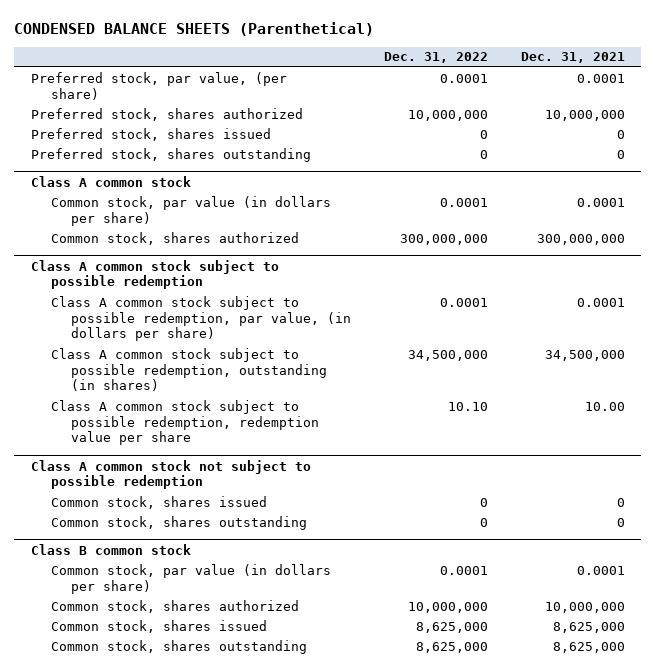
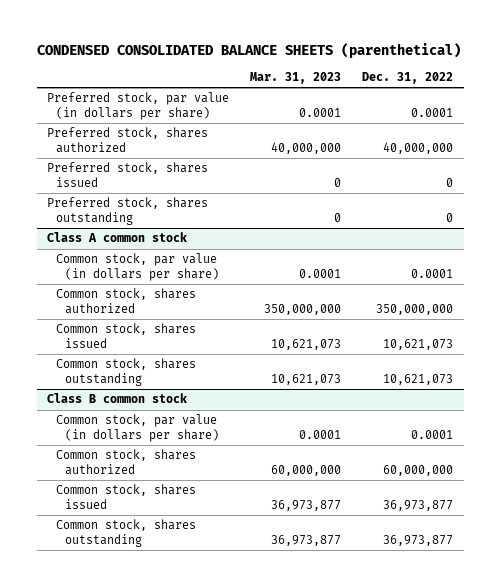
- CONDENSED BALANCE SHEETS (Parenthetical)
+ CONDENSED CONSOLIDATED BALANCE SHEETS (parenthetical)
- | Dec. 31, 2022 | Dec. 31, 2021
+ | Mar. 31, 2023 | Dec. 31, 2022
- Preferred stock, par value, (per share) | 0.0001 | 0.0001
- Preferred stock, shares authorized | 10,000,000 | 10,000,000
+ Preferred stock, par value (in dollars per share) | 0.0001 | 0.0001
+ Preferred stock, shares authorized | 40,000,000 | 40,000,000
@ Class A common stock
- Common stock, shares authorized | 300,000,000 | 300,000,000
- Class A common stock subject to possible redemption
- Class A common stock subject to possible redemption, par value, (in dollars per share) | 0.0001 | 0.0001
- Class A common stock subject to possible redemption, outstanding (in shares) | 34,500,000 | 34,500,000
- Class A common stock subject to possible redemption, redemption value per share | 10.10 | 10.00
- Class A common stock not subject to possible redemption
- Common stock, shares issued | 0 | 0
- Common stock, shares outstanding | 0 | 0
@ Class A common stock
+ Common stock, shares authorized | 350,000,000 | 350,000,000
+ Common stock, shares issued | 10,621,073 | 10,621,073
+ Common stock, shares outstanding | 10,621,073 | 10,621,073
@ Class B common stock
- Common stock, shares authorized | 10,000,000 | 10,000,000
- Common stock, shares issued | 8,625,000 | 8,625,000
- Common stock, shares outstanding | 8,625,000 | 8,625,000
+ Common stock, shares authorized | 60,000,000 | 60,000,000
+ Common stock, shares issued | 36,973,877 | 36,973,877
+ Common stock, shares outstanding | 36,973,877 | 36,973,877

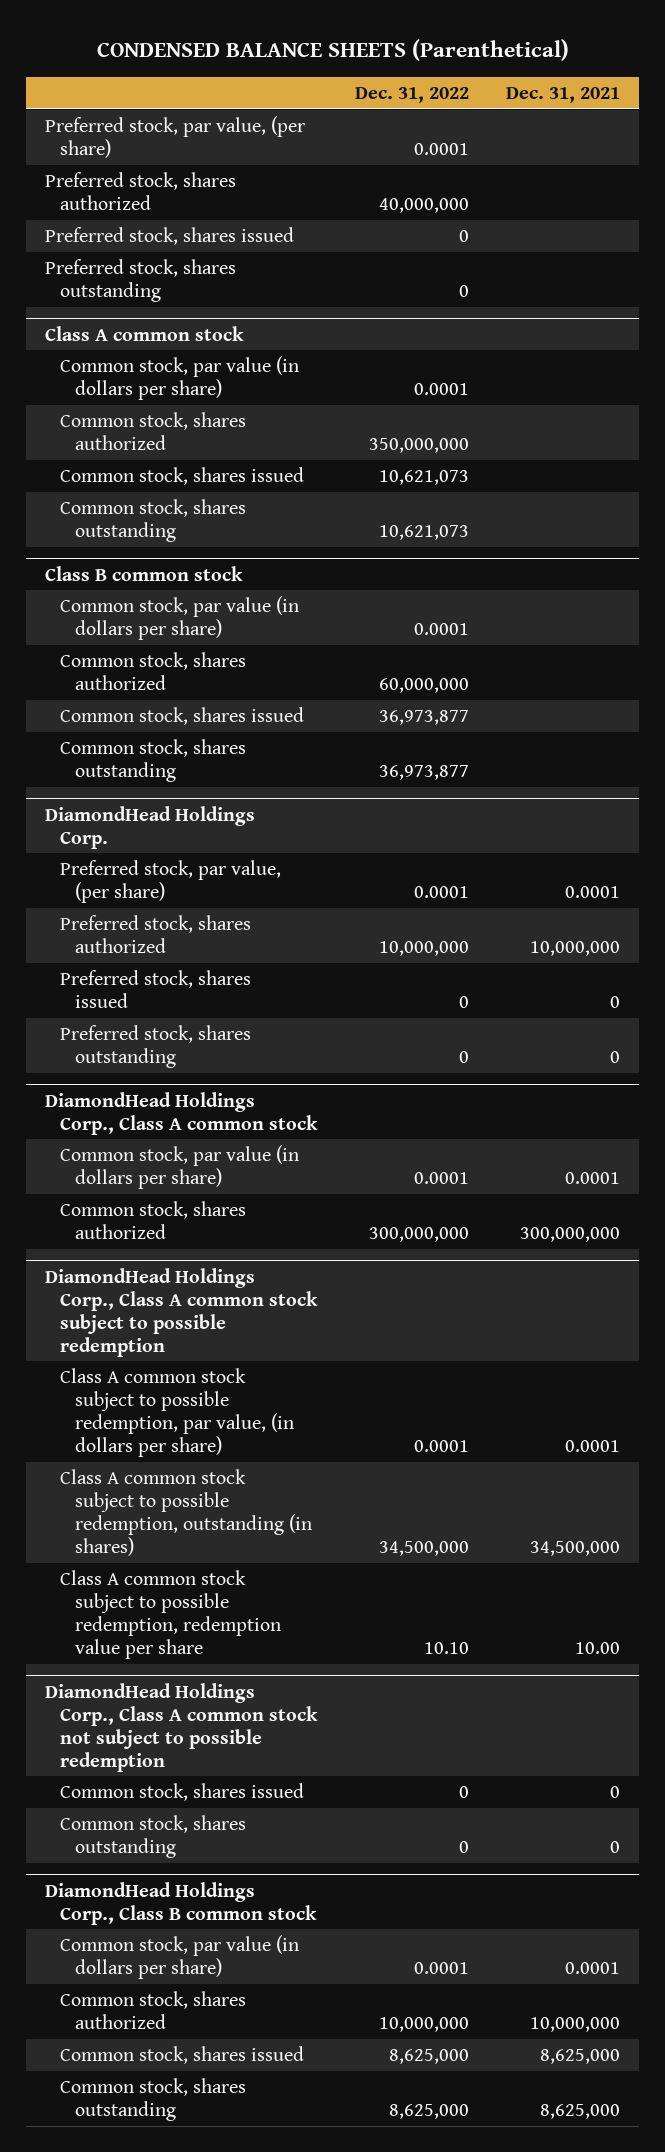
- CONDENSED CONSOLIDATED BALANCE SHEETS (parenthetical)
+ CONDENSED BALANCE SHEETS (Parenthetical)
- | Mar. 31, 2023 | Dec. 31, 2022
+ | Dec. 31, 2022 | Dec. 31, 2021
- Preferred stock, par value (in dollars per share) | 0.0001 | 0.0001
+ Preferred stock, par value, (per share) | 0.0001 |
+ DiamondHead Holdings Corp.
+ Preferred stock, par value, (per share) | 0.0001 | 0.0001
+ Preferred stock, shares authorized | 10,000,000 | 10,000,000
+ Preferred stock, shares issued | 0 | 0
+ Preferred stock, shares outstanding | 0 | 0
+ DiamondHead Holdings Corp., Class A common stock
+ Common stock, par value (in dollars per share) | 0.0001 | 0.0001
+ Common stock, shares authorized | 300,000,000 | 300,000,000
+ DiamondHead Holdings Corp., Class A common stock subject to possible redemption
+ Class A common stock subject to possible redemption, par value, (in dollars per share) | 0.0001 | 0.0001
+ Class A common stock subject to possible redemption, outstanding (in shares) | 34,500,000 | 34,500,000
+ Class A common stock subject to possible redemption, redemption value per share | 10.10 | 10.00
+ DiamondHead Holdings Corp., Class A common stock not subject to possible redemption
+ Common stock, shares issued | 0 | 0
+ Common stock, shares outstanding | 0 | 0
+ DiamondHead Holdings Corp., Class B common stock
+ Common stock, par value (in dollars per share) | 0.0001 | 0.0001
+ Common stock, shares authorized | 10,000,000 | 10,000,000
+ Common stock, shares issued | 8,625,000 | 8,625,000
+ Common stock, shares outstanding | 8,625,000 | 8,625,000

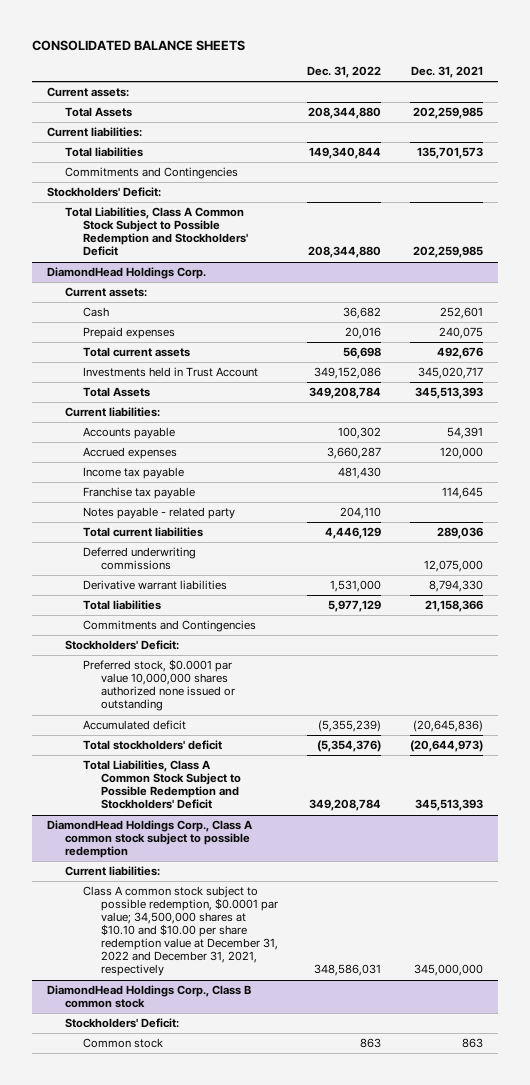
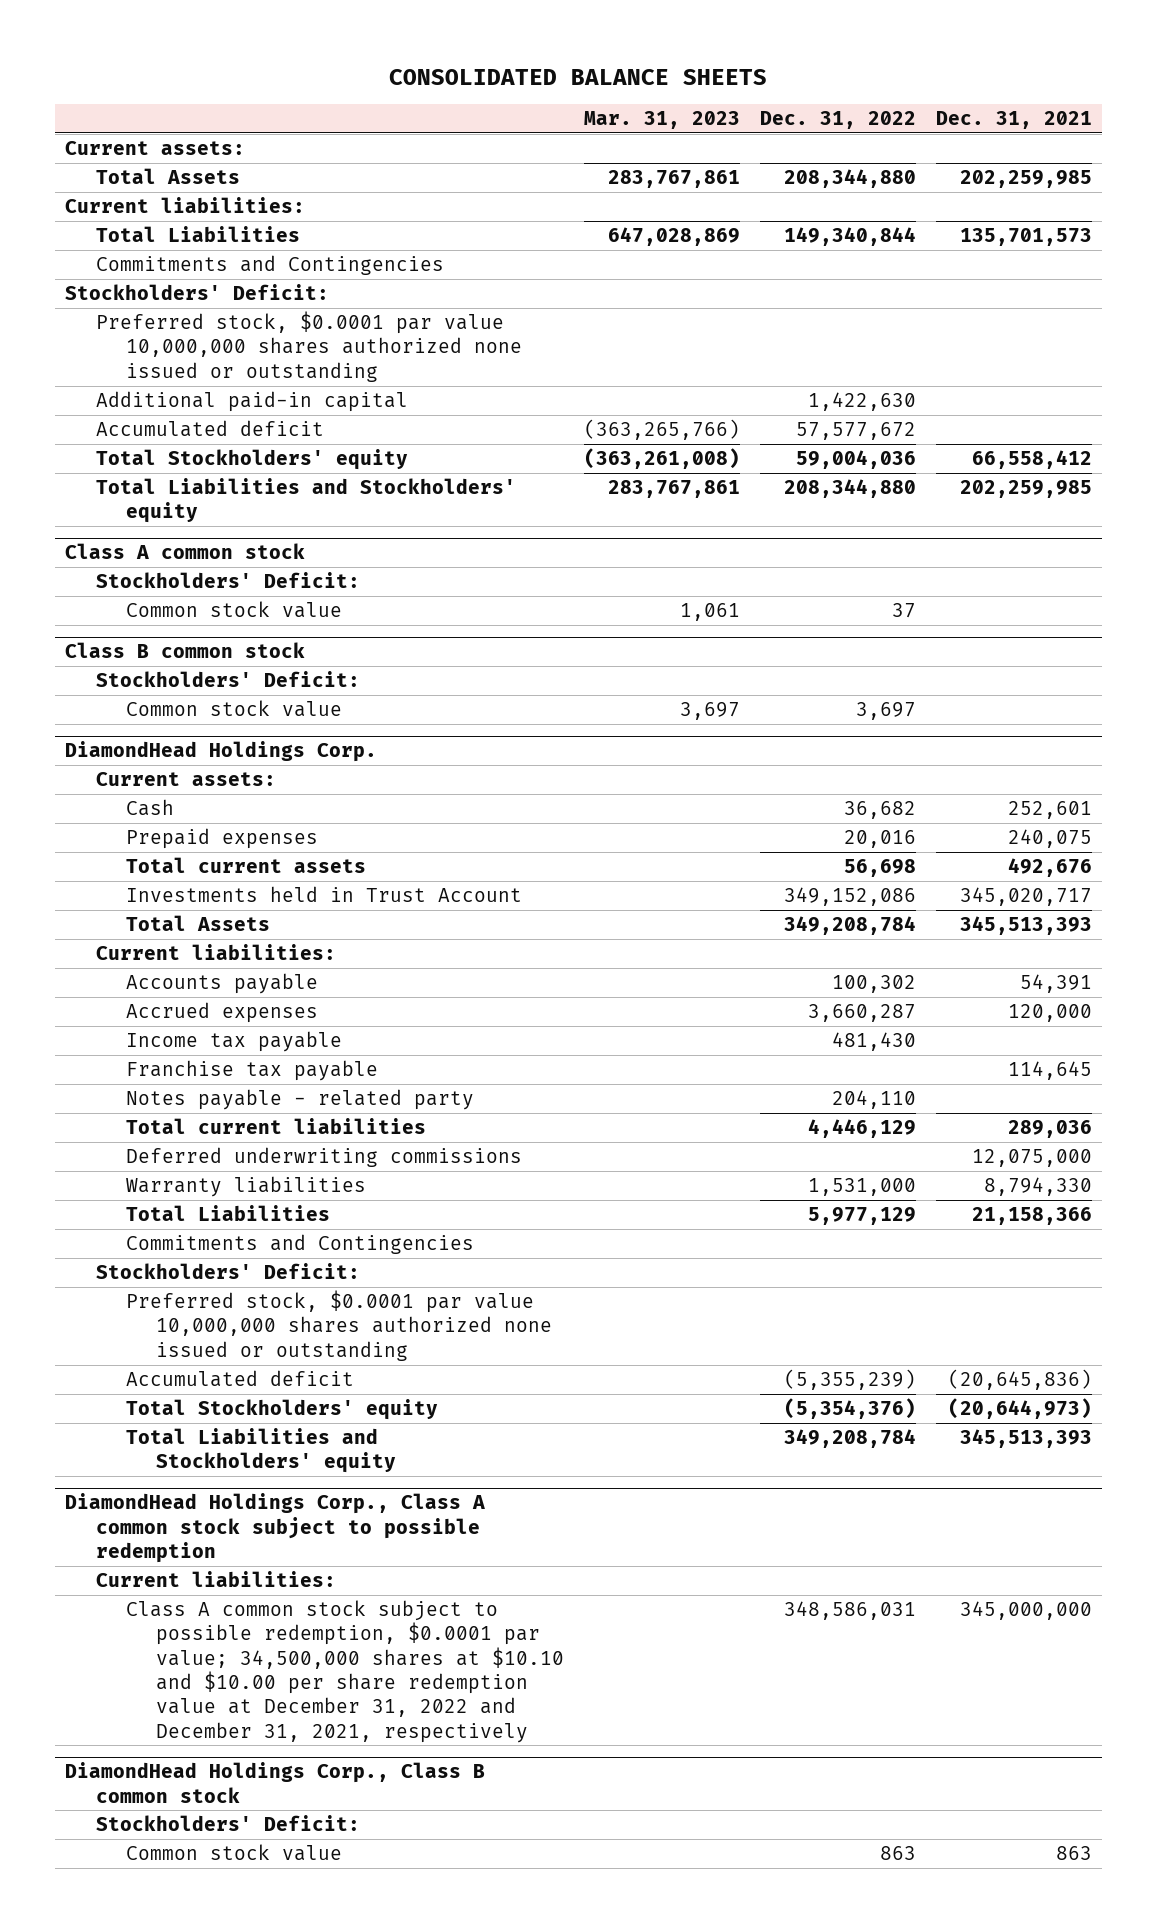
- | Dec. 31, 2022 | Dec. 31, 2021
+ | Mar. 31, 2023 | Dec. 31, 2022 | Dec. 31, 2021
- Total liabilities | 149,340,844 | 135,701,573
+ Total Liabilities | 647,028,869 | 149,340,844 | 135,701,573
- Total Liabilities, Class A Common Stock Subject to Possible Redemption and Stockholders' Deficit | 208,344,880 | 202,259,985
+ Preferred stock, $0.0001 par value 10,000,000 shares authorized none issued or outstanding
+ Additional paid-in capital | | 1,422,630 |
+ Accumulated deficit | (363,265,766) | 57,577,672 |
+ Total Stockholders' equity | (363,261,008) | 59,004,036 | 66,558,412
+ Total Liabilities and Stockholders' equity | 283,767,861 | 208,344,880 | 202,259,985
+ Class A common stock
+ Stockholders' Deficit:
+ Common stock value | 1,061 | 37 |
+ Class B common stock
+ Stockholders' Deficit:
+ Common stock value | 3,697 | 3,697 |
@ DiamondHead Holdings Corp.
- Derivative warrant liabilities | 1,531,000 | 8,794,330
- Total liabilities | 5,977,129 | 21,158,366
+ Warranty liabilities | | 1,531,000 | 8,794,330
+ Total Liabilities | | 5,977,129 | 21,158,366
- Total stockholders' deficit | (5,354,376) | (20,644,973)
- Total Liabilities, Class A Common Stock Subject to Possible Redemption and Stockholders' Deficit | 349,208,784 | 345,513,393
+ Total Stockholders' equity | | (5,354,376) | (20,644,973)
+ Total Liabilities and Stockholders' equity | | 349,208,784 | 345,513,393
@ DiamondHead Holdings Corp., Class B common stock
- Common stock | 863 | 863
+ Common stock value | | 863 | 863

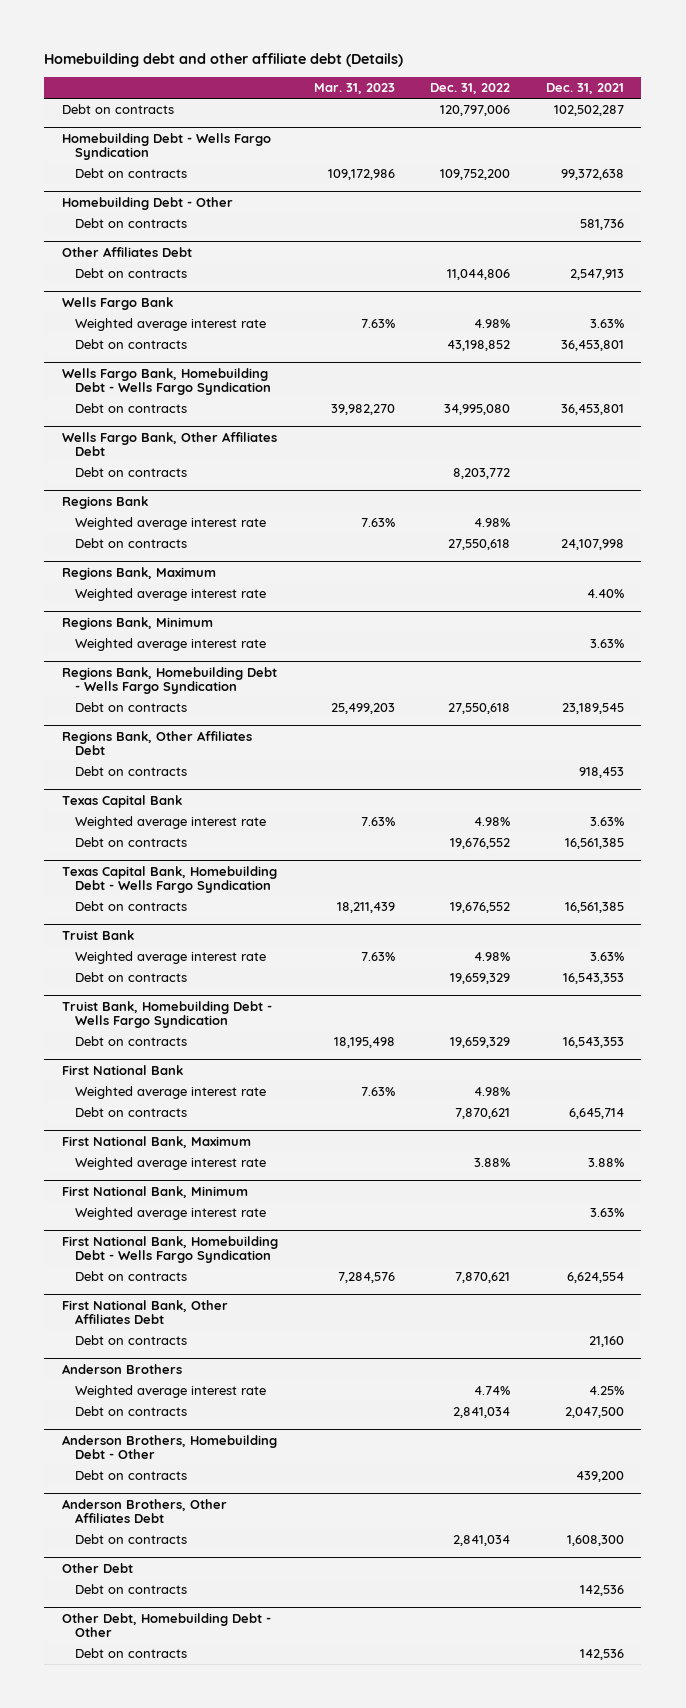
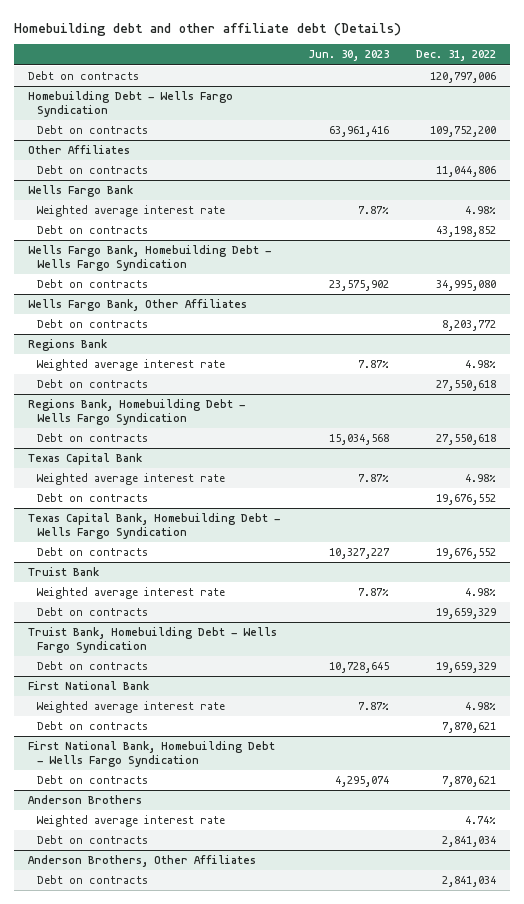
- | Mar. 31, 2023 | Dec. 31, 2022 | Dec. 31, 2021
+ | Jun. 30, 2023 | Dec. 31, 2022
- Homebuilding Debt - Other
- Debt on contracts | | | 581,736
- Other Affiliates Debt
+ Other Affiliates
- Wells Fargo Bank, Other Affiliates Debt
+ Wells Fargo Bank, Other Affiliates
- Regions Bank, Maximum
- Weighted average interest rate | | | 4.40%
- Regions Bank, Minimum
- Weighted average interest rate | | | 3.63%
- Regions Bank, Other Affiliates Debt
- Debt on contracts | | | 918,453
- First National Bank, Maximum
- Weighted average interest rate | | 3.88% | 3.88%
- First National Bank, Minimum
- Weighted average interest rate | | | 3.63%
- First National Bank, Other Affiliates Debt
- Debt on contracts | | | 21,160
- Anderson Brothers, Homebuilding Debt - Other
- Debt on contracts | | | 439,200
- Anderson Brothers, Other Affiliates Debt
+ Anderson Brothers, Other Affiliates
- Other Debt
- Debt on contracts | | | 142,536
- Other Debt, Homebuilding Debt - Other
- Debt on contracts | | | 142,536

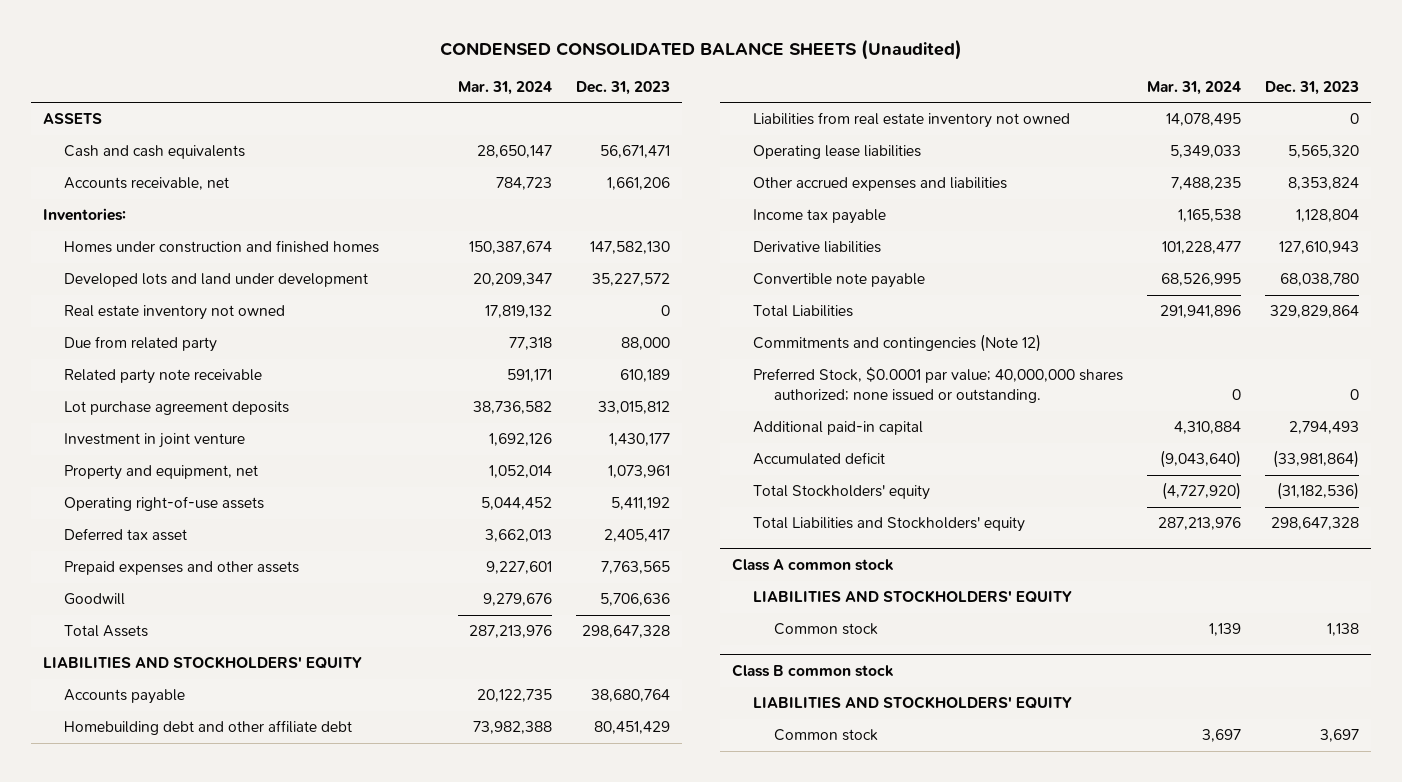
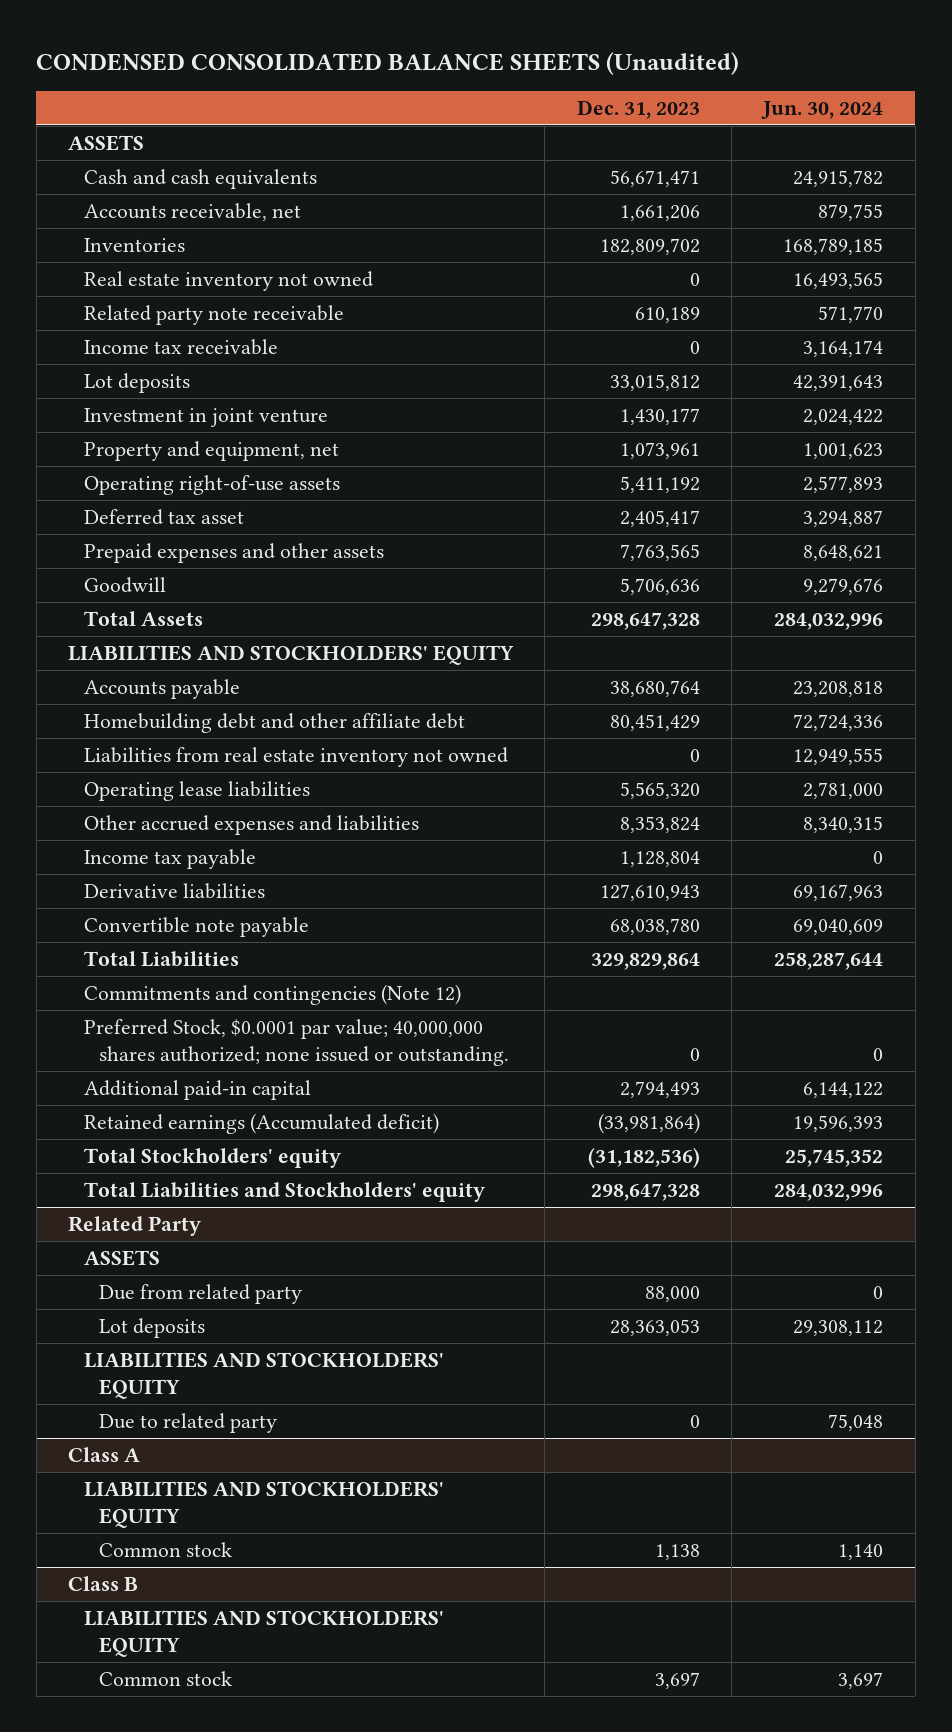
- | Mar. 31, 2024 | Dec. 31, 2023
+ | Dec. 31, 2023 | Jun. 30, 2024
- Inventories:
- Homes under construction and finished homes | 150,387,674 | 147,582,130
- Developed lots and land under development | 20,209,347 | 35,227,572
+ Inventories | 182,809,702 | 168,789,185
- Due from related party | 77,318 | 88,000
- Lot purchase agreement deposits | 38,736,582 | 33,015,812
+ Income tax receivable | 0 | 3,164,174
+ Lot deposits | 33,015,812 | 42,391,643
- Accumulated deficit | (9,043,640) | (33,981,864)
+ Retained earnings (Accumulated deficit) | (33,981,864) | 19,596,393
- Class A common stock
+ Related Party
+ ASSETS
+ Due from related party | 88,000 | 0
+ Lot deposits | 28,363,053 | 29,308,112
+ Due to related party | 0 | 75,048
+ Class A
+ LIABILITIES AND STOCKHOLDERS' EQUITY
- Class B common stock
+ Class B

